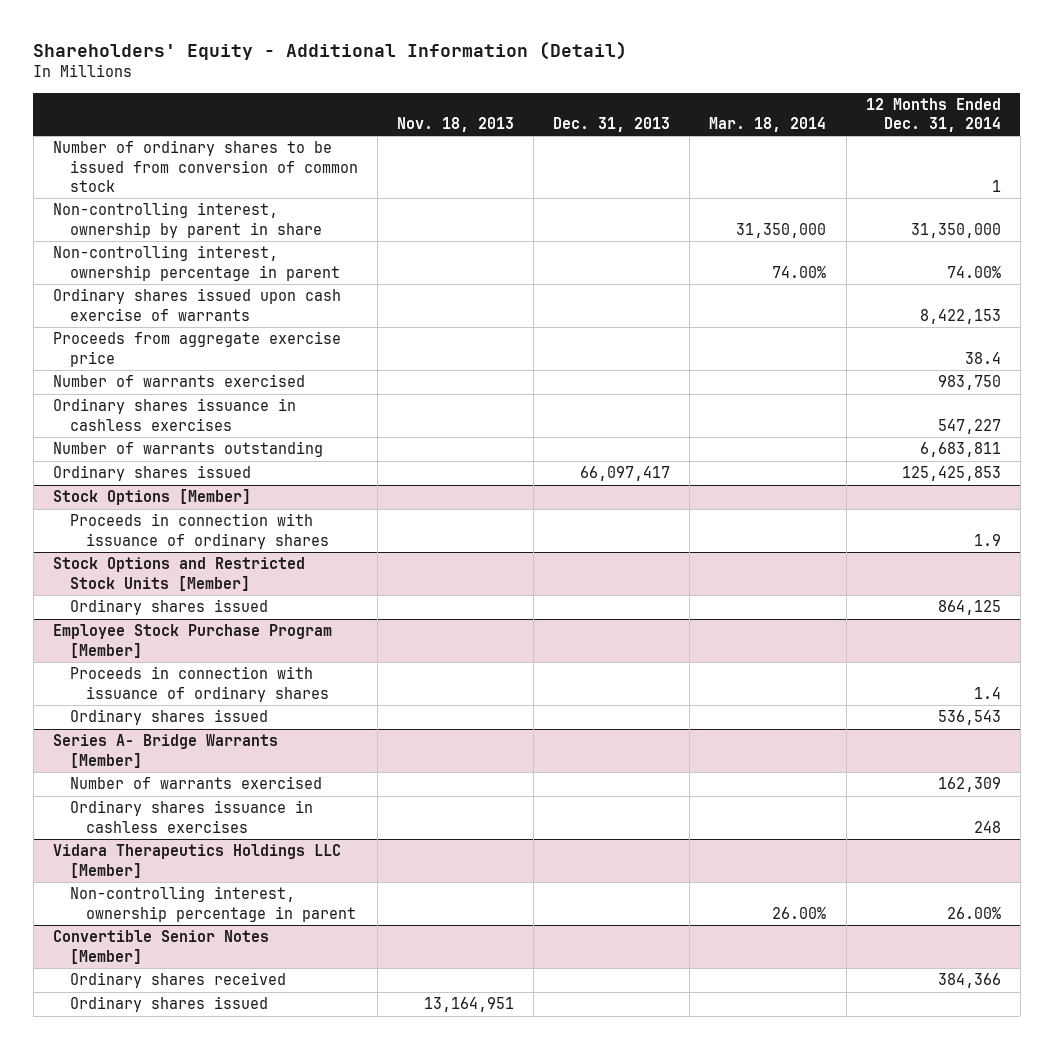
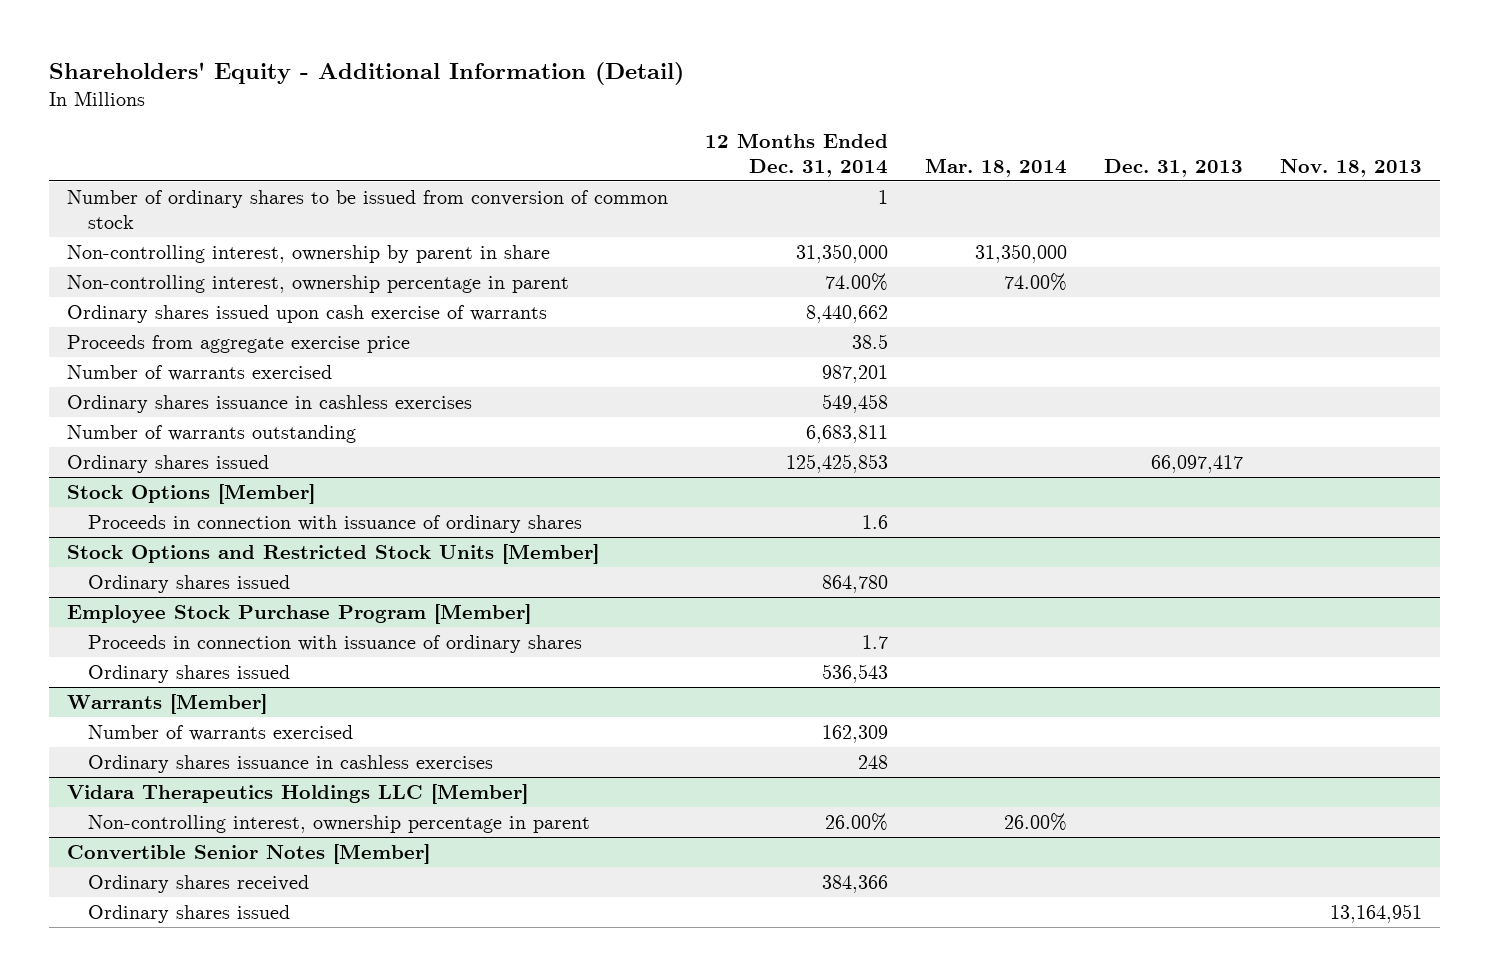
- | Nov. 18, 2013 | Dec. 31, 2013 | Mar. 18, 2014 | 12 Months Ended Dec. 31, 2014
+ | 12 Months Ended Dec. 31, 2014 | Mar. 18, 2014 | Dec. 31, 2013 | Nov. 18, 2013
- Ordinary shares issued upon cash exercise of warrants | | | | 8,422,153
- Proceeds from aggregate exercise price | | | | 38.4
- Number of warrants exercised | | | | 983,750
- Ordinary shares issuance in cashless exercises | | | | 547,227
+ Ordinary shares issued upon cash exercise of warrants | 8,440,662 | | |
+ Proceeds from aggregate exercise price | 38.5 | | |
+ Number of warrants exercised | 987,201 | | |
+ Ordinary shares issuance in cashless exercises | 549,458 | | |
@ Stock Options [Member]
- Proceeds in connection with issuance of ordinary shares | | | | 1.9
+ Proceeds in connection with issuance of ordinary shares | 1.6 | | |
@ Stock Options and Restricted Stock Units [Member]
- Ordinary shares issued | | | | 864,125
+ Ordinary shares issued | 864,780 | | |
@ Employee Stock Purchase Program [Member]
- Proceeds in connection with issuance of ordinary shares | | | | 1.4
+ Proceeds in connection with issuance of ordinary shares | 1.7 | | |
- Series A- Bridge Warrants [Member]
+ Warrants [Member]

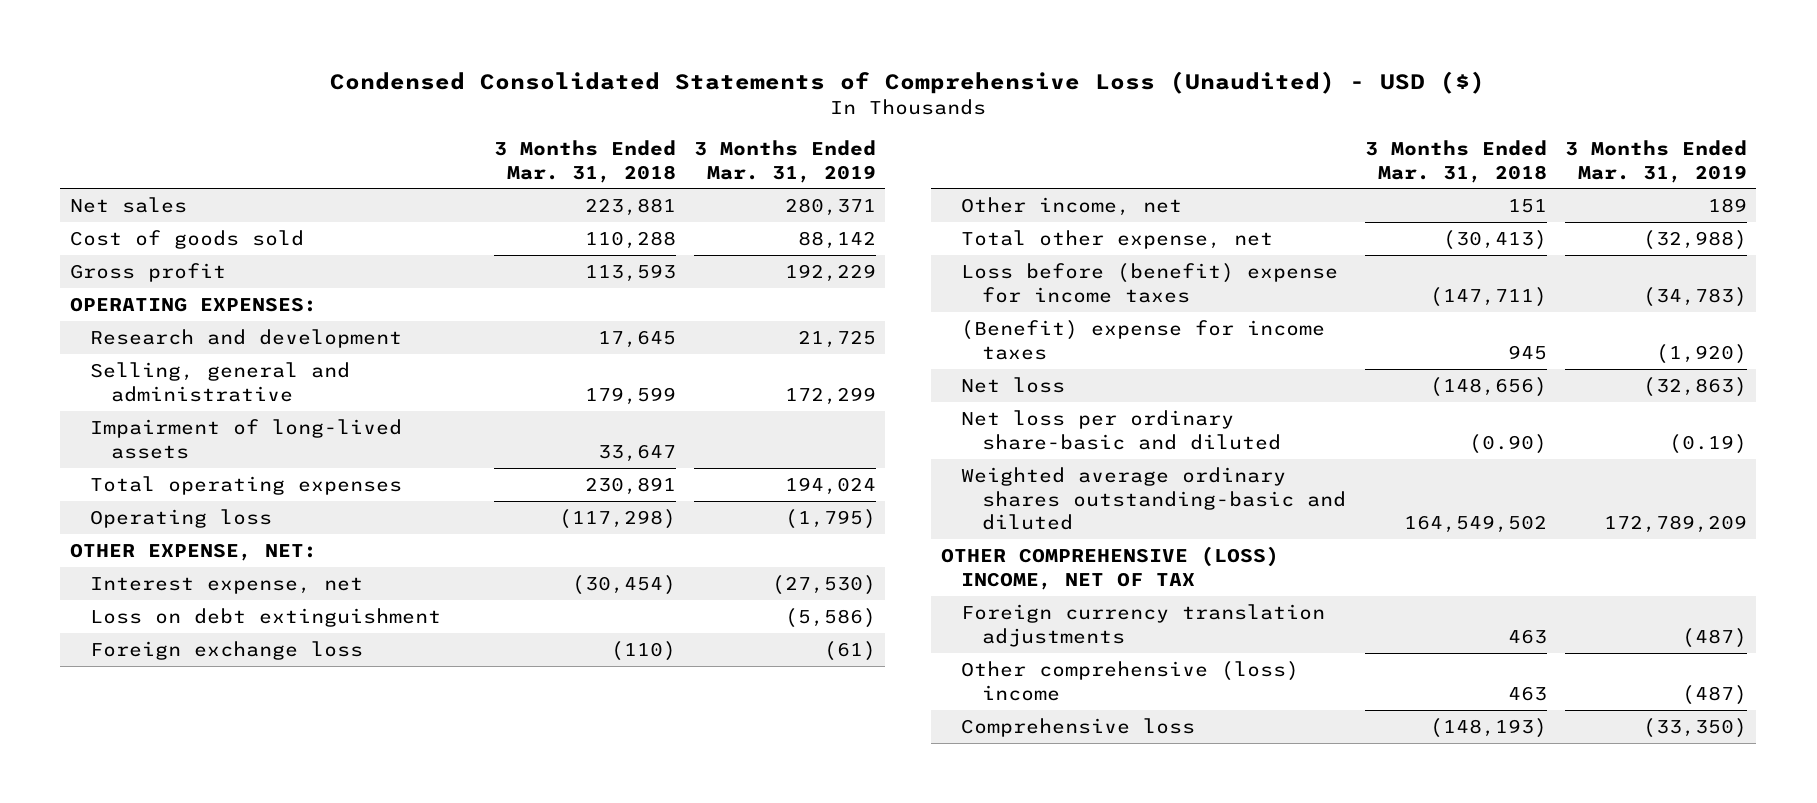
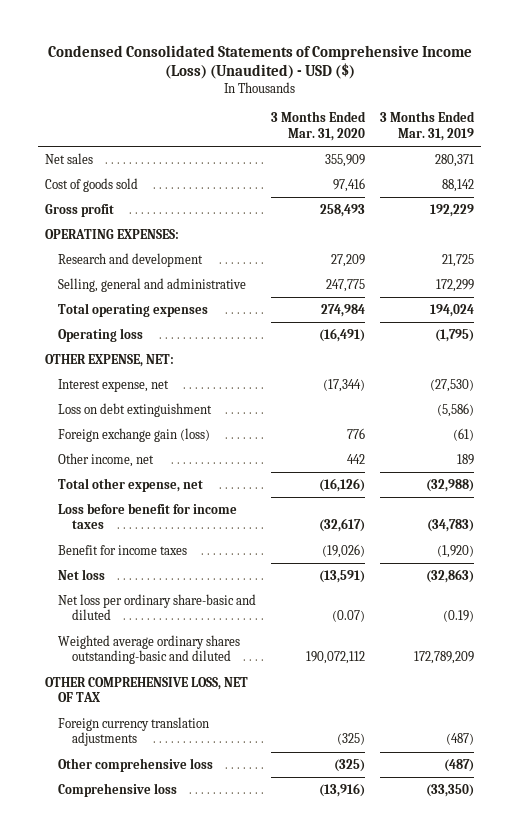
- Condensed Consolidated Statements of Comprehensive Loss (Unaudited) - USD ($)
+ Condensed Consolidated Statements of Comprehensive Income (Loss) (Unaudited) - USD ($)
- | 3 Months Ended Mar. 31, 2018 | 3 Months Ended Mar. 31, 2019
+ | 3 Months Ended Mar. 31, 2020 | 3 Months Ended Mar. 31, 2019
- Impairment of long-lived assets | 33,647 |
- Foreign exchange loss | (110) | (61)
+ Foreign exchange gain (loss) | 776 | (61)
- Loss before (benefit) expense for income taxes | (147,711) | (34,783)
- (Benefit) expense for income taxes | 945 | (1,920)
+ Loss before benefit for income taxes | (32,617) | (34,783)
+ Benefit for income taxes | (19,026) | (1,920)
- OTHER COMPREHENSIVE (LOSS) INCOME, NET OF TAX
+ OTHER COMPREHENSIVE LOSS, NET OF TAX
- Other comprehensive (loss) income | 463 | (487)
+ Other comprehensive loss | (325) | (487)

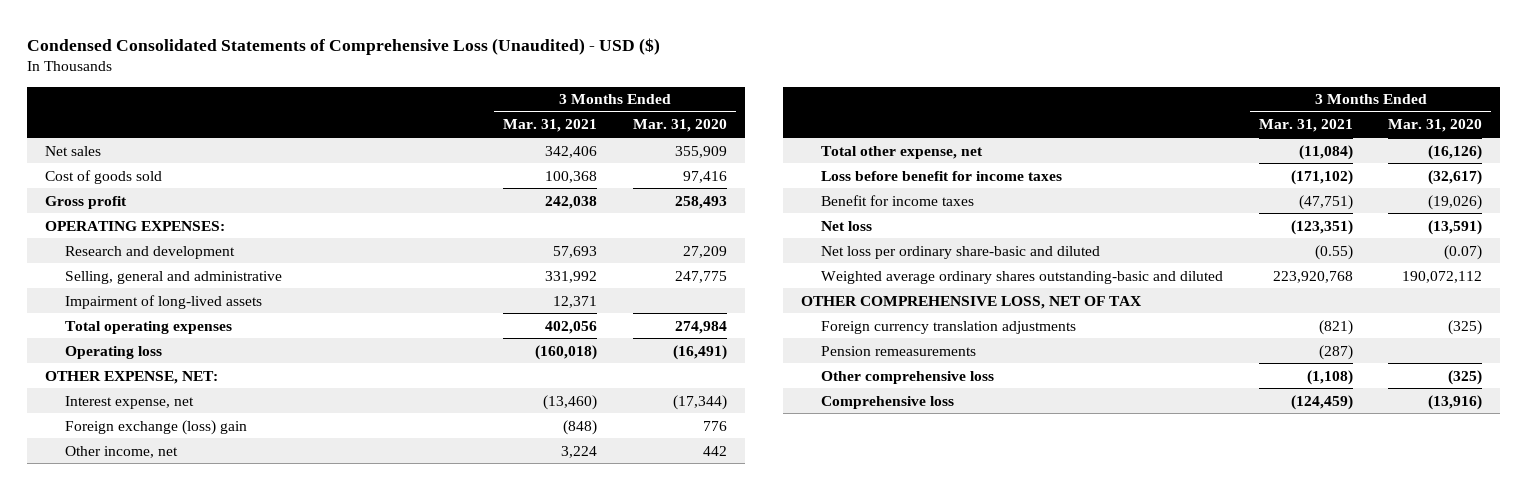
- Condensed Consolidated Statements of Comprehensive Income (Loss) (Unaudited) - USD ($)
+ Condensed Consolidated Statements of Comprehensive Loss (Unaudited) - USD ($)
- | 3 Months Ended Mar. 31, 2020 | 3 Months Ended Mar. 31, 2019
+ | 3 Months Ended Mar. 31, 2021 | 3 Months Ended Mar. 31, 2020
+ Impairment of long-lived assets | 12,371 |
- Loss on debt extinguishment | | (5,586)
- Foreign exchange gain (loss) | 776 | (61)
+ Foreign exchange (loss) gain | (848) | 776
+ Pension remeasurements | (287) |

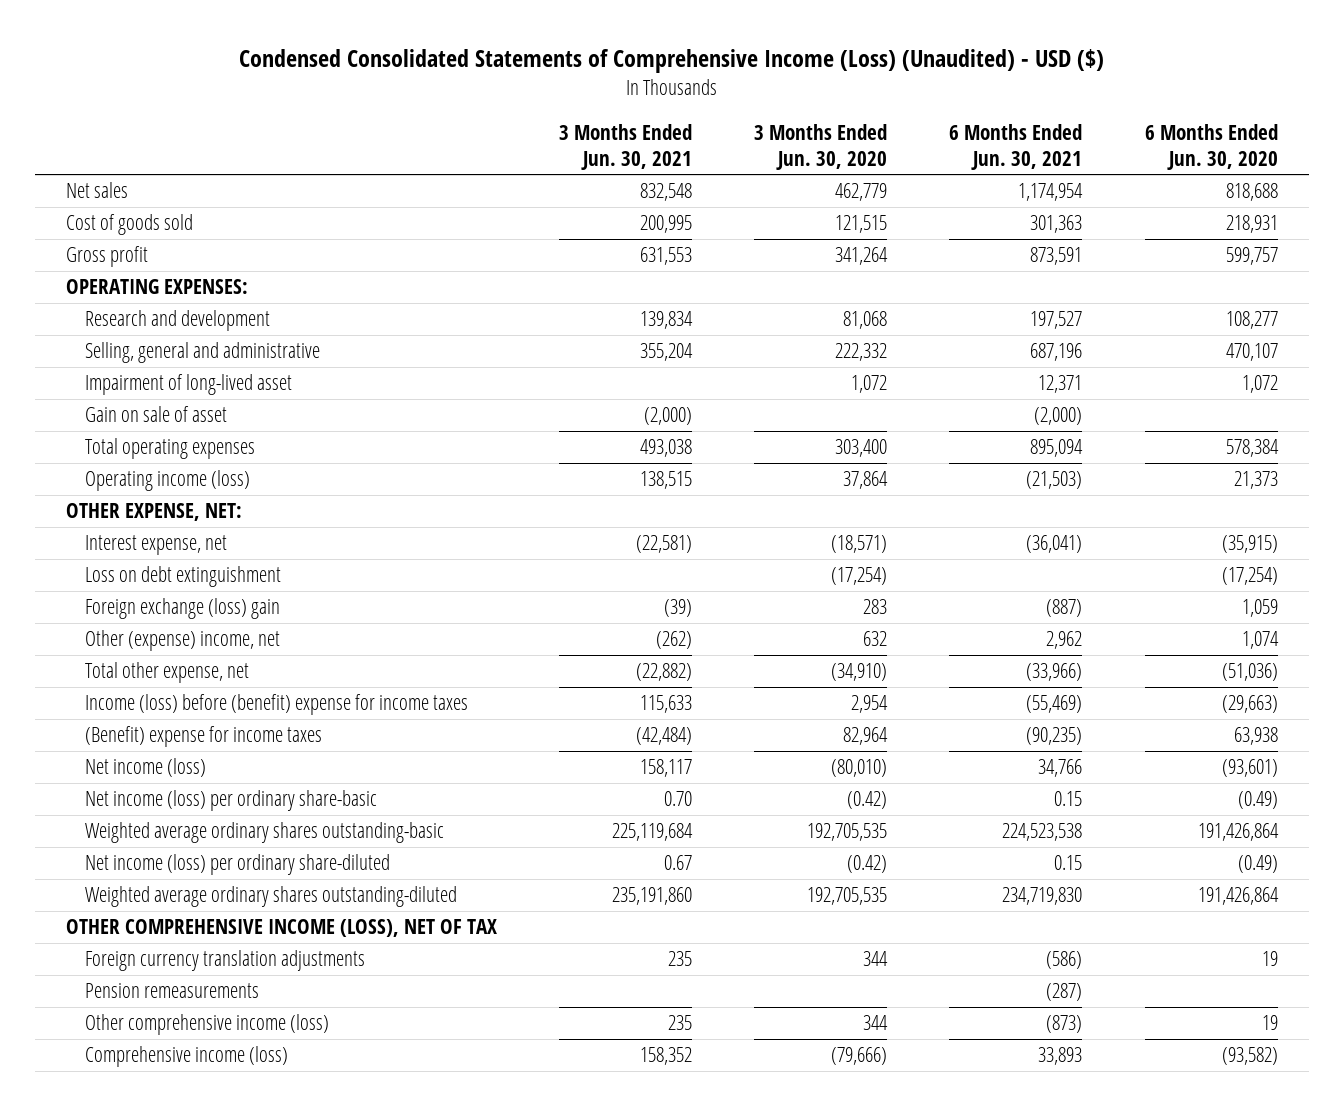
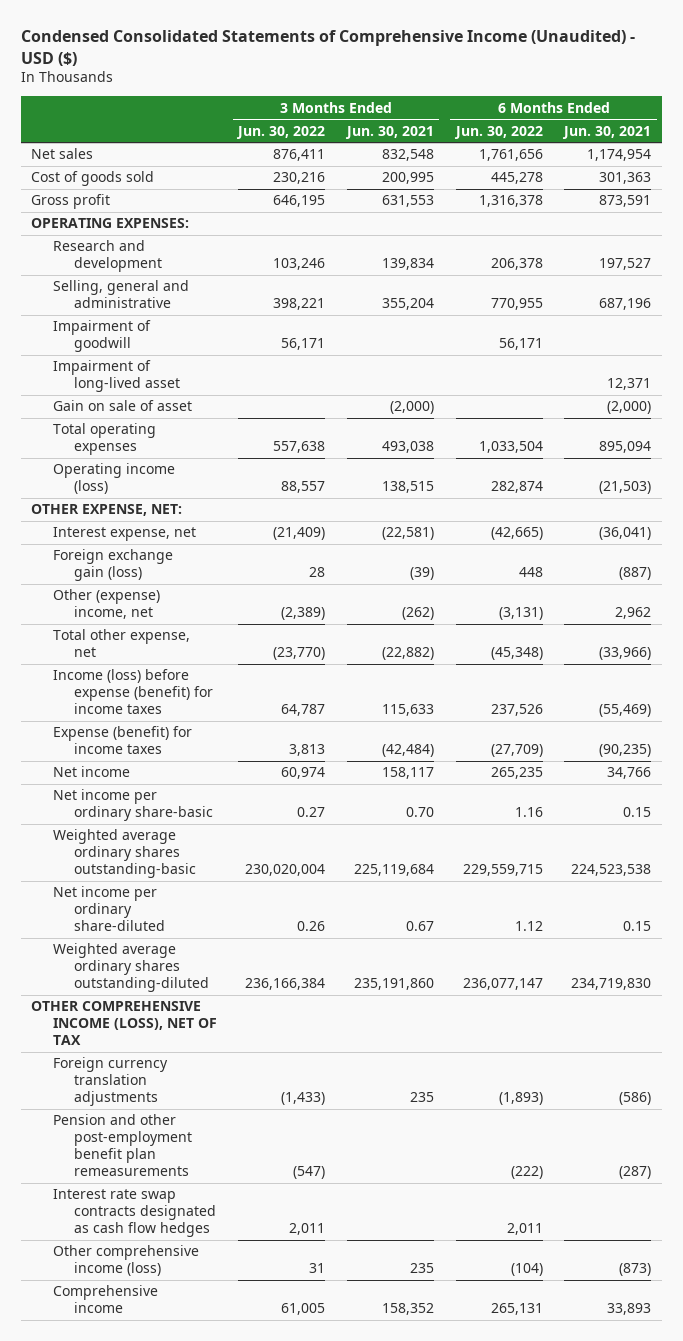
- Condensed Consolidated Statements of Comprehensive Income (Loss) (Unaudited) - USD ($)
+ Condensed Consolidated Statements of Comprehensive Income (Unaudited) - USD ($)
- | 3 Months Ended Jun. 30, 2021 | 3 Months Ended Jun. 30, 2020 | 6 Months Ended Jun. 30, 2021 | 6 Months Ended Jun. 30, 2020
+ | 3 Months Ended Jun. 30, 2022 | 3 Months Ended Jun. 30, 2021 | 6 Months Ended Jun. 30, 2022 | 6 Months Ended Jun. 30, 2021
+ Impairment of goodwill | 56,171 | | 56,171 |
- Loss on debt extinguishment | | (17,254) | | (17,254)
- Foreign exchange (loss) gain | (39) | 283 | (887) | 1,059
+ Foreign exchange gain (loss) | 28 | (39) | 448 | (887)
- Income (loss) before (benefit) expense for income taxes | 115,633 | 2,954 | (55,469) | (29,663)
- (Benefit) expense for income taxes | (42,484) | 82,964 | (90,235) | 63,938
- Net income (loss) | 158,117 | (80,010) | 34,766 | (93,601)
- Net income (loss) per ordinary share-basic | 0.70 | (0.42) | 0.15 | (0.49)
+ Income (loss) before expense (benefit) for income taxes | 64,787 | 115,633 | 237,526 | (55,469)
+ Expense (benefit) for income taxes | 3,813 | (42,484) | (27,709) | (90,235)
+ Net income | 60,974 | 158,117 | 265,235 | 34,766
+ Net income per ordinary share-basic | 0.27 | 0.70 | 1.16 | 0.15
- Net income (loss) per ordinary share-diluted | 0.67 | (0.42) | 0.15 | (0.49)
+ Net income per ordinary share-diluted | 0.26 | 0.67 | 1.12 | 0.15
- Pension remeasurements | | | (287) |
+ Pension and other post-employment benefit plan remeasurements | (547) | | (222) | (287)
+ Interest rate swap contracts designated as cash flow hedges | 2,011 | | 2,011 |
- Comprehensive income (loss) | 158,352 | (79,666) | 33,893 | (93,582)
+ Comprehensive income | 61,005 | 158,352 | 265,131 | 33,893

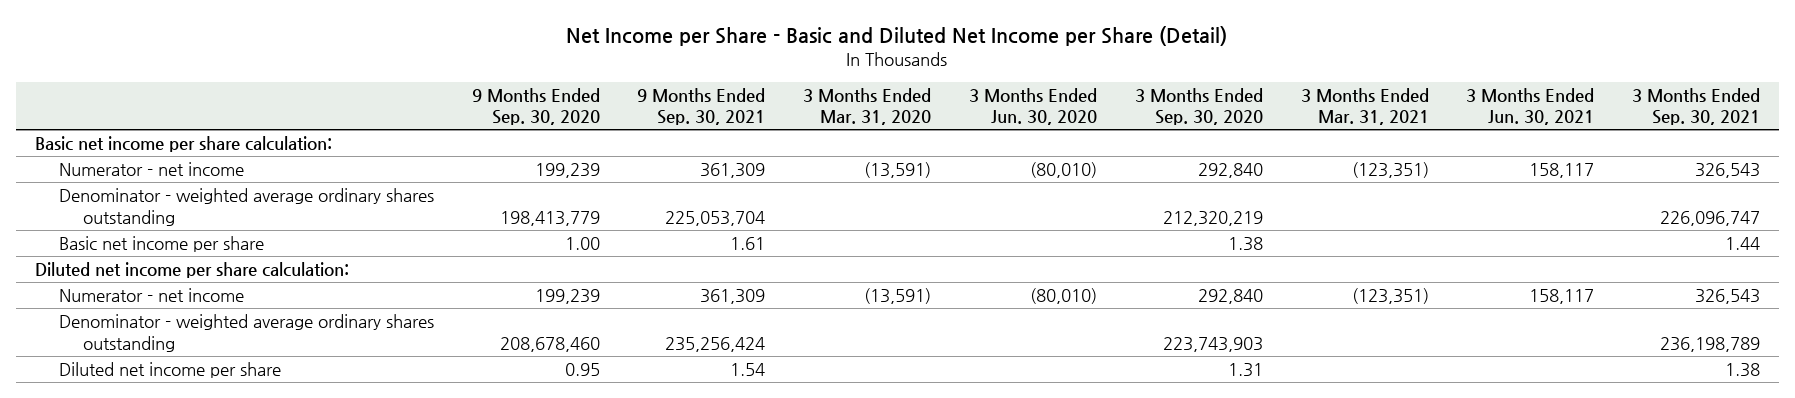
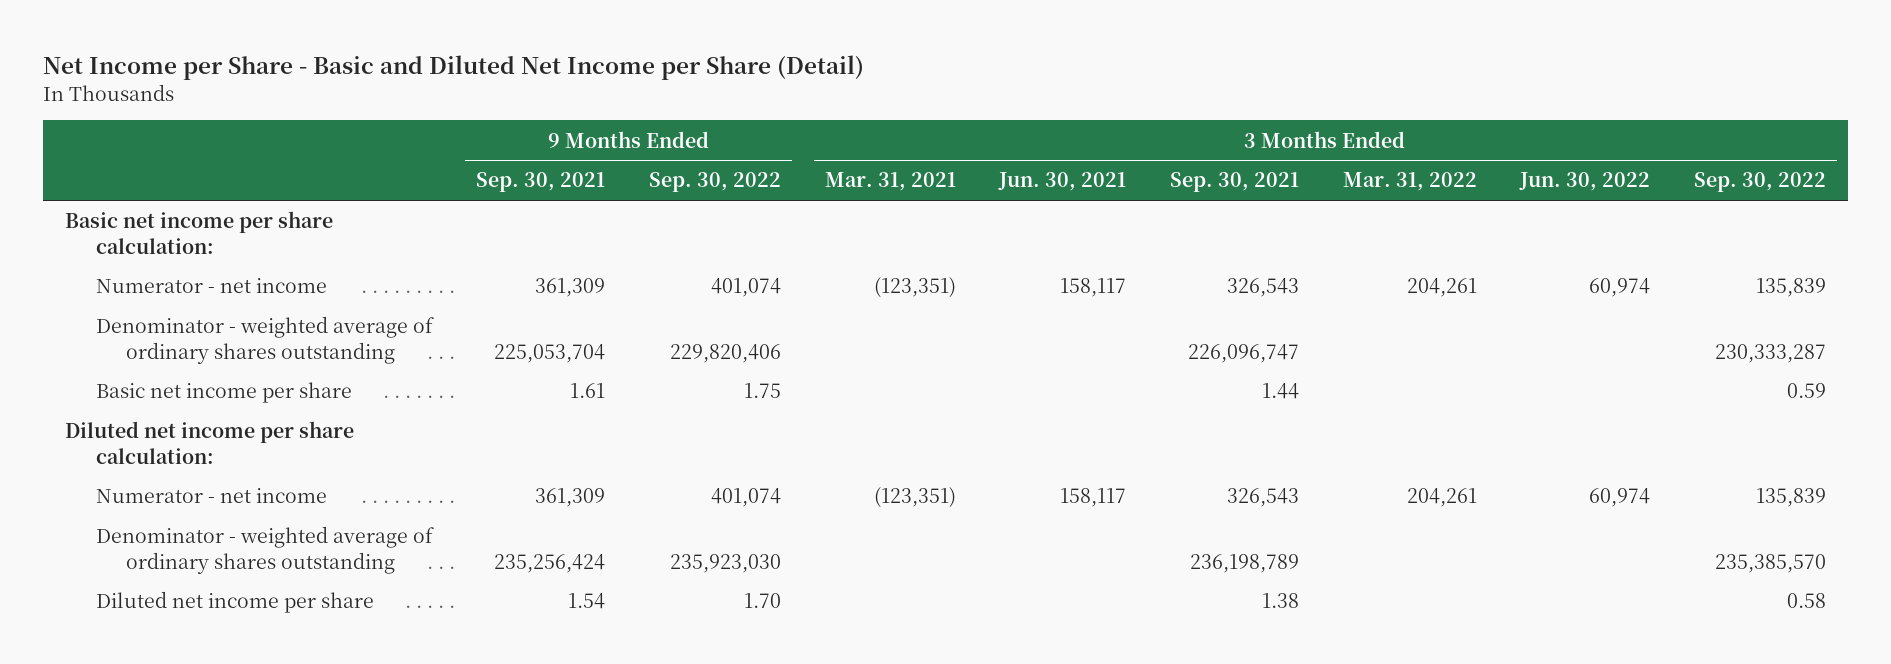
- | 9 Months Ended Sep. 30, 2020 | 9 Months Ended Sep. 30, 2021 | 3 Months Ended Mar. 31, 2020 | 3 Months Ended Jun. 30, 2020 | 3 Months Ended Sep. 30, 2020 | 3 Months Ended Mar. 31, 2021 | 3 Months Ended Jun. 30, 2021 | 3 Months Ended Sep. 30, 2021
+ | 9 Months Ended Sep. 30, 2021 | 9 Months Ended Sep. 30, 2022 | 3 Months Ended Mar. 31, 2021 | 3 Months Ended Jun. 30, 2021 | 3 Months Ended Sep. 30, 2021 | 3 Months Ended Mar. 31, 2022 | 3 Months Ended Jun. 30, 2022 | 3 Months Ended Sep. 30, 2022
- Denominator - weighted average ordinary shares outstanding | 198,413,779 | 225,053,704 | | | 212,320,219 | | | 226,096,747
+ Denominator - weighted average of ordinary shares outstanding | 225,053,704 | 229,820,406 | | | 226,096,747 | | | 230,333,287
- Denominator - weighted average ordinary shares outstanding | 208,678,460 | 235,256,424 | | | 223,743,903 | | | 236,198,789
+ Denominator - weighted average of ordinary shares outstanding | 235,256,424 | 235,923,030 | | | 236,198,789 | | | 235,385,570

